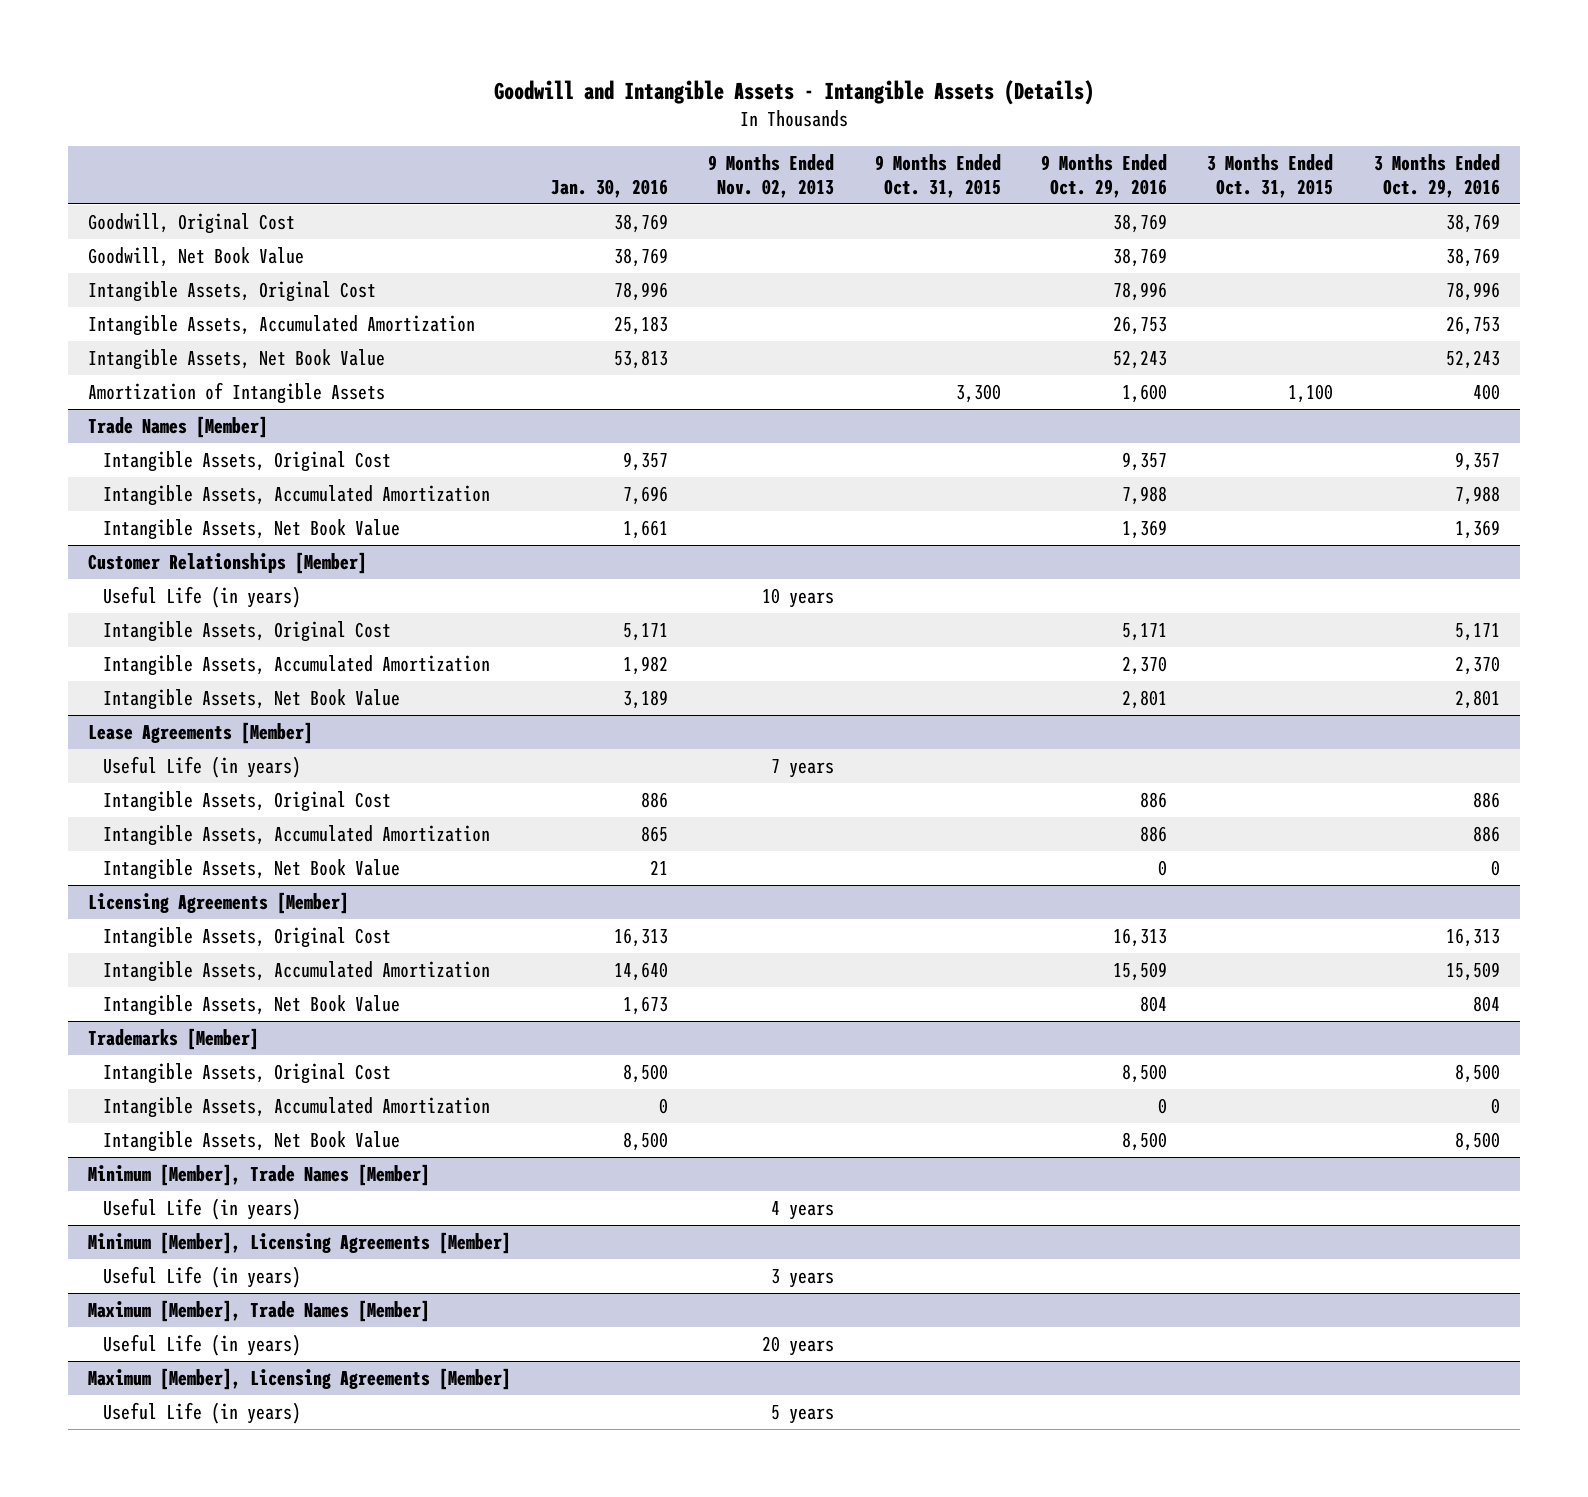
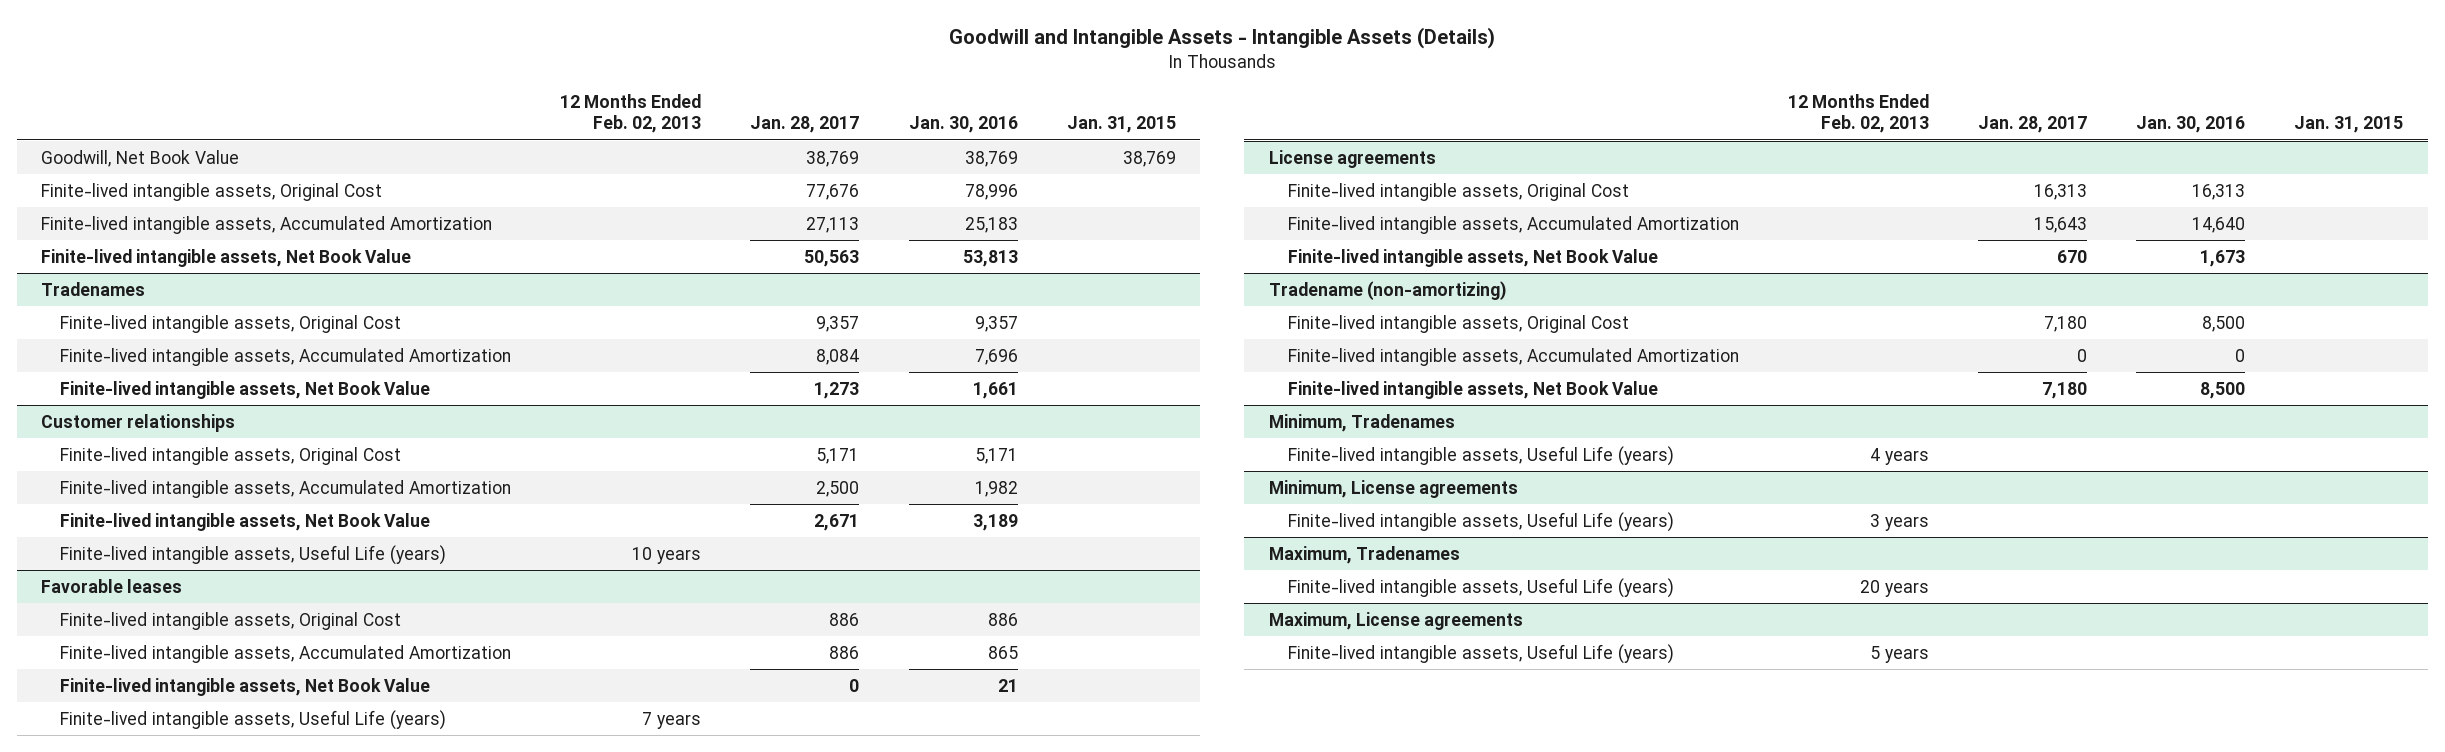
- | Jan. 30, 2016 | 9 Months Ended Nov. 02, 2013 | 9 Months Ended Oct. 31, 2015 | 9 Months Ended Oct. 29, 2016 | 3 Months Ended Oct. 31, 2015 | 3 Months Ended Oct. 29, 2016
+ | 12 Months Ended Feb. 02, 2013 | Jan. 28, 2017 | Jan. 30, 2016 | Jan. 31, 2015
- Goodwill, Original Cost | 38,769 | | | 38,769 | | 38,769
- Intangible Assets, Original Cost | 78,996 | | | 78,996 | | 78,996
- Intangible Assets, Accumulated Amortization | 25,183 | | | 26,753 | | 26,753
- Intangible Assets, Net Book Value | 53,813 | | | 52,243 | | 52,243
- Amortization of Intangible Assets | | | 3,300 | 1,600 | 1,100 | 400
- Trade Names [Member]
- Intangible Assets, Original Cost | 9,357 | | | 9,357 | | 9,357
- Intangible Assets, Accumulated Amortization | 7,696 | | | 7,988 | | 7,988
- Intangible Assets, Net Book Value | 1,661 | | | 1,369 | | 1,369
- Customer Relationships [Member]
- Useful Life (in years) | | 10 years | | | |
- Intangible Assets, Original Cost | 5,171 | | | 5,171 | | 5,171
- Intangible Assets, Accumulated Amortization | 1,982 | | | 2,370 | | 2,370
- Intangible Assets, Net Book Value | 3,189 | | | 2,801 | | 2,801
- Lease Agreements [Member]
- Useful Life (in years) | | 7 years | | | |
- Intangible Assets, Original Cost | 886 | | | 886 | | 886
- Intangible Assets, Accumulated Amortization | 865 | | | 886 | | 886
- Intangible Assets, Net Book Value | 21 | | | 0 | | 0
- Licensing Agreements [Member]
- Intangible Assets, Original Cost | 16,313 | | | 16,313 | | 16,313
- Intangible Assets, Accumulated Amortization | 14,640 | | | 15,509 | | 15,509
- Intangible Assets, Net Book Value | 1,673 | | | 804 | | 804
- Trademarks [Member]
- Intangible Assets, Original Cost | 8,500 | | | 8,500 | | 8,500
- Intangible Assets, Accumulated Amortization | 0 | | | 0 | | 0
- Intangible Assets, Net Book Value | 8,500 | | | 8,500 | | 8,500
- Minimum [Member], Trade Names [Member]
- Useful Life (in years) | | 4 years | | | |
- Minimum [Member], Licensing Agreements [Member]
- Useful Life (in years) | | 3 years | | | |
- Maximum [Member], Trade Names [Member]
- Useful Life (in years) | | 20 years | | | |
- Maximum [Member], Licensing Agreements [Member]
- Useful Life (in years) | | 5 years | | | |
+ Finite-lived intangible assets, Original Cost | | 77,676 | 78,996 |
+ Finite-lived intangible assets, Accumulated Amortization | | 27,113 | 25,183 |
+ Finite-lived intangible assets, Net Book Value | | 50,563 | 53,813 |
+ Tradenames
+ Finite-lived intangible assets, Original Cost | | 9,357 | 9,357 |
+ Finite-lived intangible assets, Accumulated Amortization | | 8,084 | 7,696 |
+ Finite-lived intangible assets, Net Book Value | | 1,273 | 1,661 |
+ Customer relationships
+ Finite-lived intangible assets, Original Cost | | 5,171 | 5,171 |
+ Finite-lived intangible assets, Accumulated Amortization | | 2,500 | 1,982 |
+ Finite-lived intangible assets, Net Book Value | | 2,671 | 3,189 |
+ Finite-lived intangible assets, Useful Life (years) | 10 years | | |
+ Favorable leases
+ Finite-lived intangible assets, Original Cost | | 886 | 886 |
+ Finite-lived intangible assets, Accumulated Amortization | | 886 | 865 |
+ Finite-lived intangible assets, Net Book Value | | 0 | 21 |
+ Finite-lived intangible assets, Useful Life (years) | 7 years | | |
+ License agreements
+ Finite-lived intangible assets, Original Cost | | 16,313 | 16,313 |
+ Finite-lived intangible assets, Accumulated Amortization | | 15,643 | 14,640 |
+ Finite-lived intangible assets, Net Book Value | | 670 | 1,673 |
+ Tradename (non-amortizing)
+ Finite-lived intangible assets, Original Cost | | 7,180 | 8,500 |
+ Finite-lived intangible assets, Accumulated Amortization | | 0 | 0 |
+ Finite-lived intangible assets, Net Book Value | | 7,180 | 8,500 |
+ Minimum, Tradenames
+ Finite-lived intangible assets, Useful Life (years) | 4 years | | |
+ Minimum, License agreements
+ Finite-lived intangible assets, Useful Life (years) | 3 years | | |
+ Maximum, Tradenames
+ Finite-lived intangible assets, Useful Life (years) | 20 years | | |
+ Maximum, License agreements
+ Finite-lived intangible assets, Useful Life (years) | 5 years | | |

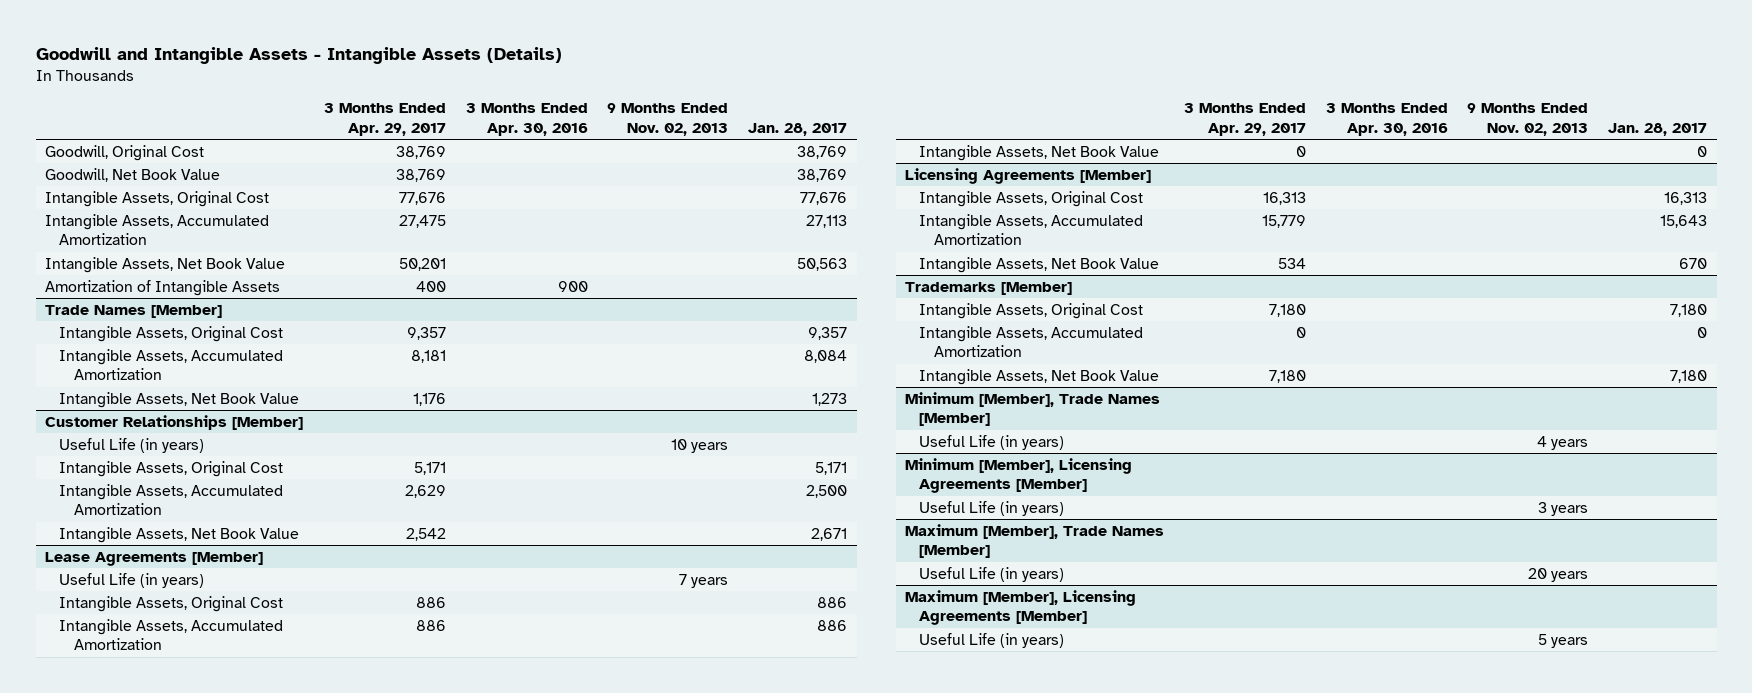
- | 12 Months Ended Feb. 02, 2013 | Jan. 28, 2017 | Jan. 30, 2016 | Jan. 31, 2015
+ | 3 Months Ended Apr. 29, 2017 | 3 Months Ended Apr. 30, 2016 | 9 Months Ended Nov. 02, 2013 | Jan. 28, 2017
+ Goodwill, Original Cost | 38,769 | | | 38,769
- Finite-lived intangible assets, Original Cost | | 77,676 | 78,996 |
- Finite-lived intangible assets, Accumulated Amortization | | 27,113 | 25,183 |
- Finite-lived intangible assets, Net Book Value | | 50,563 | 53,813 |
- Tradenames
- Finite-lived intangible assets, Original Cost | | 9,357 | 9,357 |
- Finite-lived intangible assets, Accumulated Amortization | | 8,084 | 7,696 |
- Finite-lived intangible assets, Net Book Value | | 1,273 | 1,661 |
- Customer relationships
- Finite-lived intangible assets, Original Cost | | 5,171 | 5,171 |
- Finite-lived intangible assets, Accumulated Amortization | | 2,500 | 1,982 |
- Finite-lived intangible assets, Net Book Value | | 2,671 | 3,189 |
- Finite-lived intangible assets, Useful Life (years) | 10 years | | |
- Favorable leases
- Finite-lived intangible assets, Original Cost | | 886 | 886 |
- Finite-lived intangible assets, Accumulated Amortization | | 886 | 865 |
- Finite-lived intangible assets, Net Book Value | | 0 | 21 |
- Finite-lived intangible assets, Useful Life (years) | 7 years | | |
- License agreements
- Finite-lived intangible assets, Original Cost | | 16,313 | 16,313 |
- Finite-lived intangible assets, Accumulated Amortization | | 15,643 | 14,640 |
- Finite-lived intangible assets, Net Book Value | | 670 | 1,673 |
- Tradename (non-amortizing)
- Finite-lived intangible assets, Original Cost | | 7,180 | 8,500 |
- Finite-lived intangible assets, Accumulated Amortization | | 0 | 0 |
- Finite-lived intangible assets, Net Book Value | | 7,180 | 8,500 |
- Minimum, Tradenames
- Finite-lived intangible assets, Useful Life (years) | 4 years | | |
- Minimum, License agreements
- Finite-lived intangible assets, Useful Life (years) | 3 years | | |
- Maximum, Tradenames
- Finite-lived intangible assets, Useful Life (years) | 20 years | | |
- Maximum, License agreements
- Finite-lived intangible assets, Useful Life (years) | 5 years | | |
+ Intangible Assets, Original Cost | 77,676 | | | 77,676
+ Intangible Assets, Accumulated Amortization | 27,475 | | | 27,113
+ Intangible Assets, Net Book Value | 50,201 | | | 50,563
+ Amortization of Intangible Assets | 400 | 900 | |
+ Trade Names [Member]
+ Intangible Assets, Original Cost | 9,357 | | | 9,357
+ Intangible Assets, Accumulated Amortization | 8,181 | | | 8,084
+ Intangible Assets, Net Book Value | 1,176 | | | 1,273
+ Customer Relationships [Member]
+ Useful Life (in years) | | | 10 years |
+ Intangible Assets, Original Cost | 5,171 | | | 5,171
+ Intangible Assets, Accumulated Amortization | 2,629 | | | 2,500
+ Intangible Assets, Net Book Value | 2,542 | | | 2,671
+ Lease Agreements [Member]
+ Useful Life (in years) | | | 7 years |
+ Intangible Assets, Original Cost | 886 | | | 886
+ Intangible Assets, Accumulated Amortization | 886 | | | 886
+ Intangible Assets, Net Book Value | 0 | | | 0
+ Licensing Agreements [Member]
+ Intangible Assets, Original Cost | 16,313 | | | 16,313
+ Intangible Assets, Accumulated Amortization | 15,779 | | | 15,643
+ Intangible Assets, Net Book Value | 534 | | | 670
+ Trademarks [Member]
+ Intangible Assets, Original Cost | 7,180 | | | 7,180
+ Intangible Assets, Accumulated Amortization | 0 | | | 0
+ Intangible Assets, Net Book Value | 7,180 | | | 7,180
+ Minimum [Member], Trade Names [Member]
+ Useful Life (in years) | | | 4 years |
+ Minimum [Member], Licensing Agreements [Member]
+ Useful Life (in years) | | | 3 years |
+ Maximum [Member], Trade Names [Member]
+ Useful Life (in years) | | | 20 years |
+ Maximum [Member], Licensing Agreements [Member]
+ Useful Life (in years) | | | 5 years |

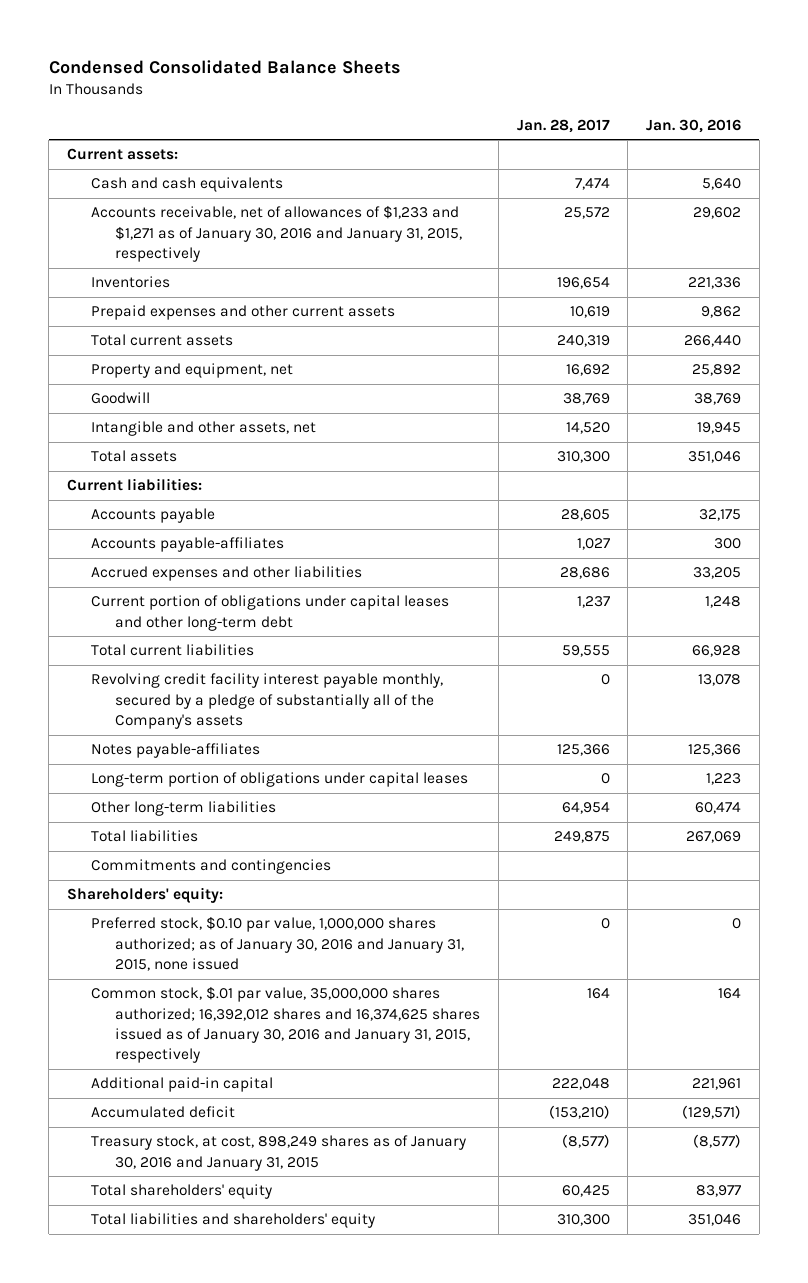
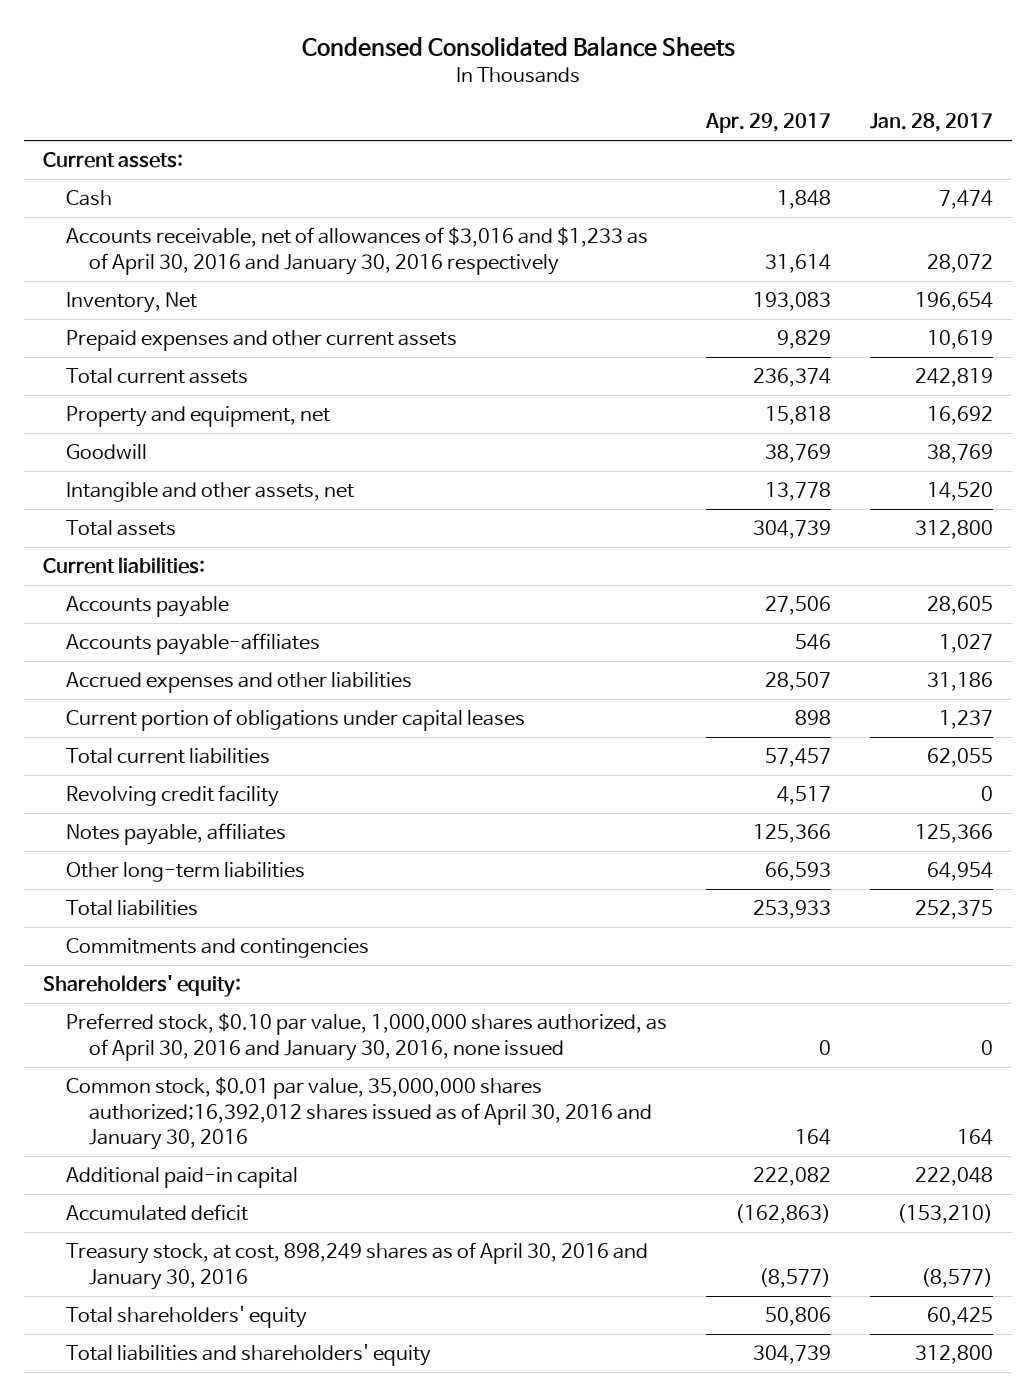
- | Jan. 28, 2017 | Jan. 30, 2016
+ | Apr. 29, 2017 | Jan. 28, 2017
- Cash and cash equivalents | 7,474 | 5,640
- Accounts receivable, net of allowances of $1,233 and $1,271 as of January 30, 2016 and January 31, 2015, respectively | 25,572 | 29,602
- Inventories | 196,654 | 221,336
+ Cash | 1,848 | 7,474
+ Accounts receivable, net of allowances of $3,016 and $1,233 as of April 30, 2016 and January 30, 2016 respectively | 31,614 | 28,072
+ Inventory, Net | 193,083 | 196,654
- Total current assets | 240,319 | 266,440
+ Total current assets | 236,374 | 242,819
- Total assets | 310,300 | 351,046
+ Total assets | 304,739 | 312,800
- Accrued expenses and other liabilities | 28,686 | 33,205
- Current portion of obligations under capital leases and other long-term debt | 1,237 | 1,248
- Total current liabilities | 59,555 | 66,928
- Revolving credit facility interest payable monthly, secured by a pledge of substantially all of the Company's assets | 0 | 13,078
- Notes payable-affiliates | 125,366 | 125,366
- Long-term portion of obligations under capital leases | 0 | 1,223
+ Accrued expenses and other liabilities | 28,507 | 31,186
+ Current portion of obligations under capital leases | 898 | 1,237
+ Total current liabilities | 57,457 | 62,055
+ Revolving credit facility | 4,517 | 0
+ Notes payable, affiliates | 125,366 | 125,366
- Total liabilities | 249,875 | 267,069
+ Total liabilities | 253,933 | 252,375
- Preferred stock, $0.10 par value, 1,000,000 shares authorized; as of January 30, 2016 and January 31, 2015, none issued | 0 | 0
- Common stock, $.01 par value, 35,000,000 shares authorized; 16,392,012 shares and 16,374,625 shares issued as of January 30, 2016 and January 31, 2015, respectively | 164 | 164
+ Preferred stock, $0.10 par value, 1,000,000 shares authorized, as of April 30, 2016 and January 30, 2016, none issued | 0 | 0
+ Common stock, $0.01 par value, 35,000,000 shares authorized;16,392,012 shares issued as of April 30, 2016 and January 30, 2016 | 164 | 164
- Treasury stock, at cost, 898,249 shares as of January 30, 2016 and January 31, 2015 | (8,577) | (8,577)
+ Treasury stock, at cost, 898,249 shares as of April 30, 2016 and January 30, 2016 | (8,577) | (8,577)
- Total liabilities and shareholders' equity | 310,300 | 351,046
+ Total liabilities and shareholders' equity | 304,739 | 312,800

